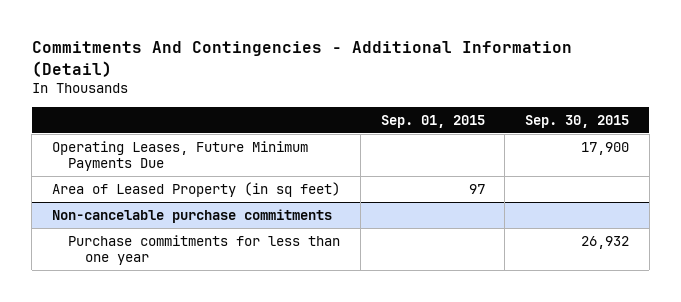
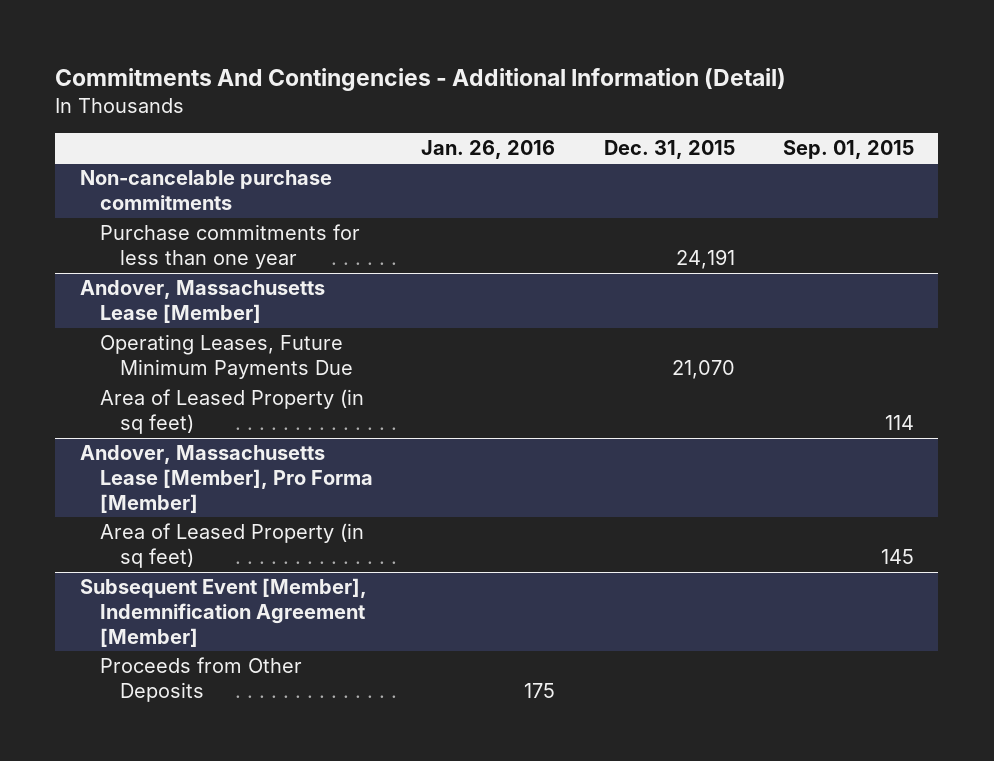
- | Sep. 01, 2015 | Sep. 30, 2015
+ | Jan. 26, 2016 | Dec. 31, 2015 | Sep. 01, 2015
- Operating Leases, Future Minimum Payments Due | | 17,900
- Area of Leased Property (in sq feet) | 97 |
+ Andover, Massachusetts Lease [Member]
+ Operating Leases, Future Minimum Payments Due | | 21,070 |
+ Area of Leased Property (in sq feet) | | | 114
+ Andover, Massachusetts Lease [Member], Pro Forma [Member]
+ Area of Leased Property (in sq feet) | | | 145
+ Subsequent Event [Member], Indemnification Agreement [Member]
+ Proceeds from Other Deposits | 175 | |

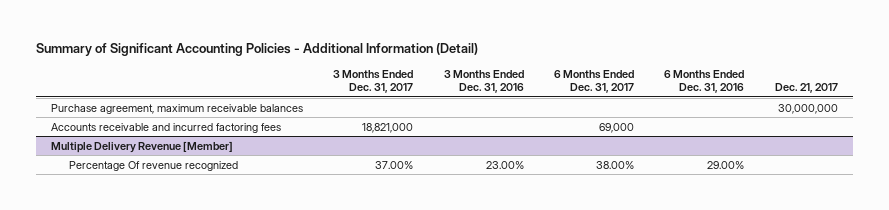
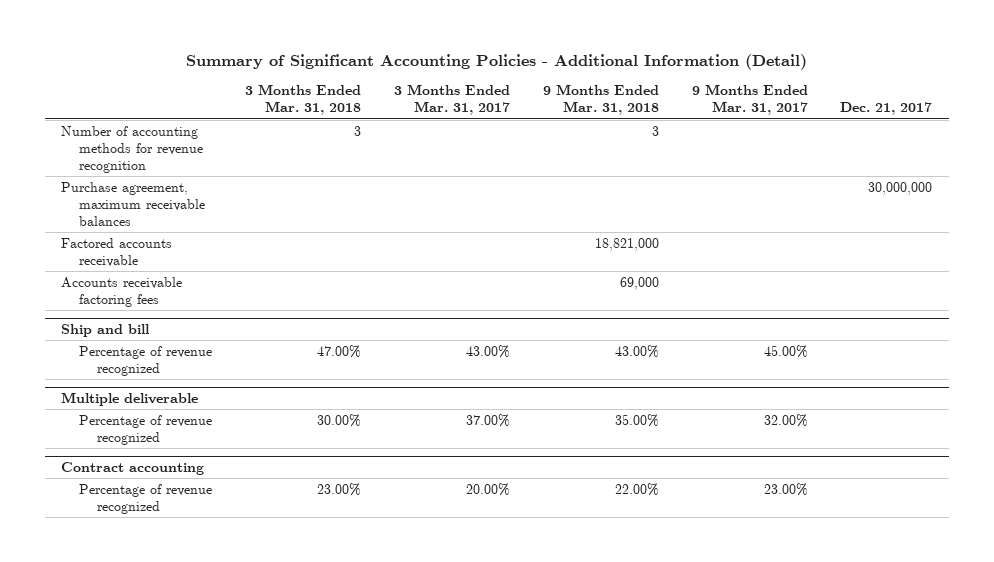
- | 3 Months Ended Dec. 31, 2017 | 3 Months Ended Dec. 31, 2016 | 6 Months Ended Dec. 31, 2017 | 6 Months Ended Dec. 31, 2016 | Dec. 21, 2017
+ | 3 Months Ended Mar. 31, 2018 | 3 Months Ended Mar. 31, 2017 | 9 Months Ended Mar. 31, 2018 | 9 Months Ended Mar. 31, 2017 | Dec. 21, 2017
+ Number of accounting methods for revenue recognition | 3 | | 3 | |
- Accounts receivable and incurred factoring fees | 18,821,000 | | 69,000 | |
- Multiple Delivery Revenue [Member]
- Percentage Of revenue recognized | 37.00% | 23.00% | 38.00% | 29.00% |
+ Factored accounts receivable | | | 18,821,000 | |
+ Accounts receivable factoring fees | | | 69,000 | |
+ Ship and bill
+ Percentage of revenue recognized | 47.00% | 43.00% | 43.00% | 45.00% |
+ Multiple deliverable
+ Percentage of revenue recognized | 30.00% | 37.00% | 35.00% | 32.00% |
+ Contract accounting
+ Percentage of revenue recognized | 23.00% | 20.00% | 22.00% | 23.00% |

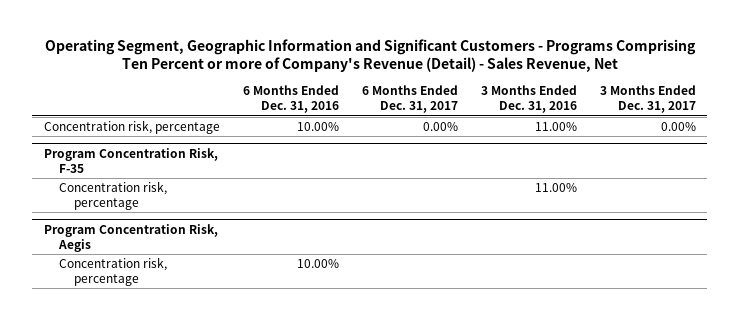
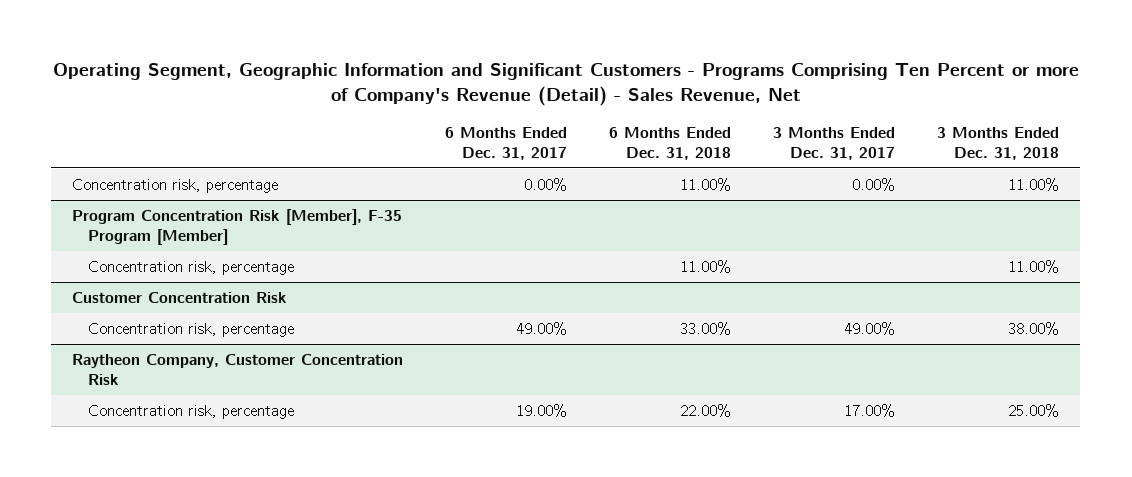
- | 6 Months Ended Dec. 31, 2016 | 6 Months Ended Dec. 31, 2017 | 3 Months Ended Dec. 31, 2016 | 3 Months Ended Dec. 31, 2017
+ | 6 Months Ended Dec. 31, 2017 | 6 Months Ended Dec. 31, 2018 | 3 Months Ended Dec. 31, 2017 | 3 Months Ended Dec. 31, 2018
- Program Concentration Risk, F-35
+ Program Concentration Risk [Member], F-35 Program [Member]
- Program Concentration Risk, Aegis
- Concentration risk, percentage | 10.00% | | |
+ Customer Concentration Risk
+ Concentration risk, percentage | 49.00% | 33.00% | 49.00% | 38.00%
+ Raytheon Company, Customer Concentration Risk
+ Concentration risk, percentage | 19.00% | 22.00% | 17.00% | 25.00%

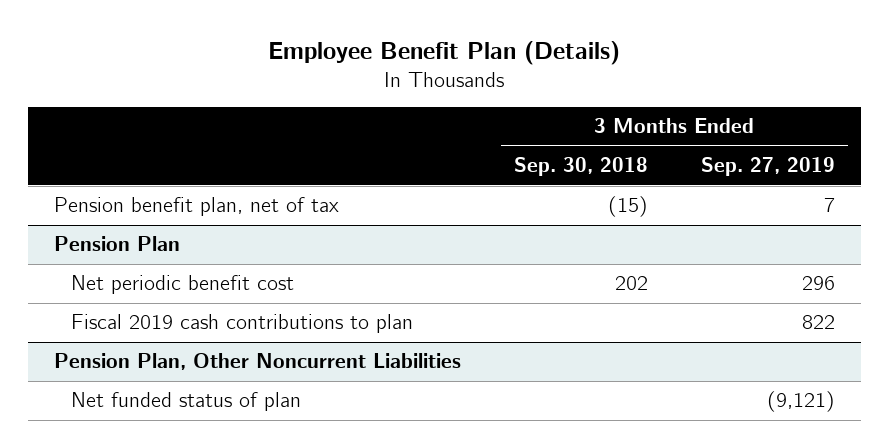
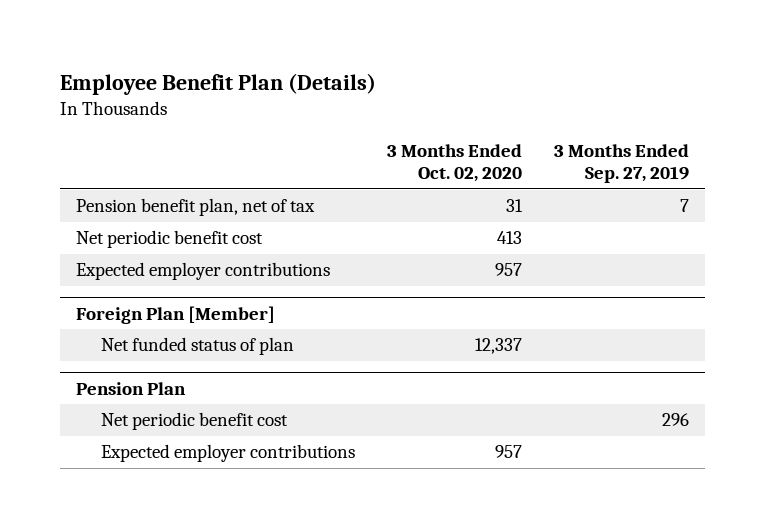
- | 3 Months Ended Sep. 30, 2018 | 3 Months Ended Sep. 27, 2019
+ | 3 Months Ended Oct. 02, 2020 | 3 Months Ended Sep. 27, 2019
+ Net periodic benefit cost | 413 |
+ Expected employer contributions | 957 |
+ Foreign Plan [Member]
+ Net funded status of plan | 12,337 |
@ Pension Plan
- Fiscal 2019 cash contributions to plan | | 822
- Pension Plan, Other Noncurrent Liabilities
- Net funded status of plan | | (9,121)
@ Pension Plan
+ Expected employer contributions | 957 |

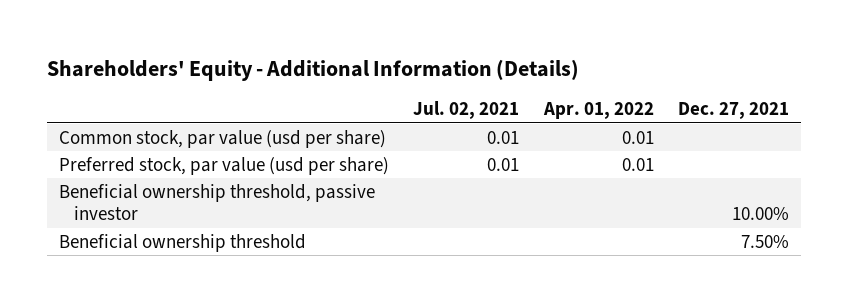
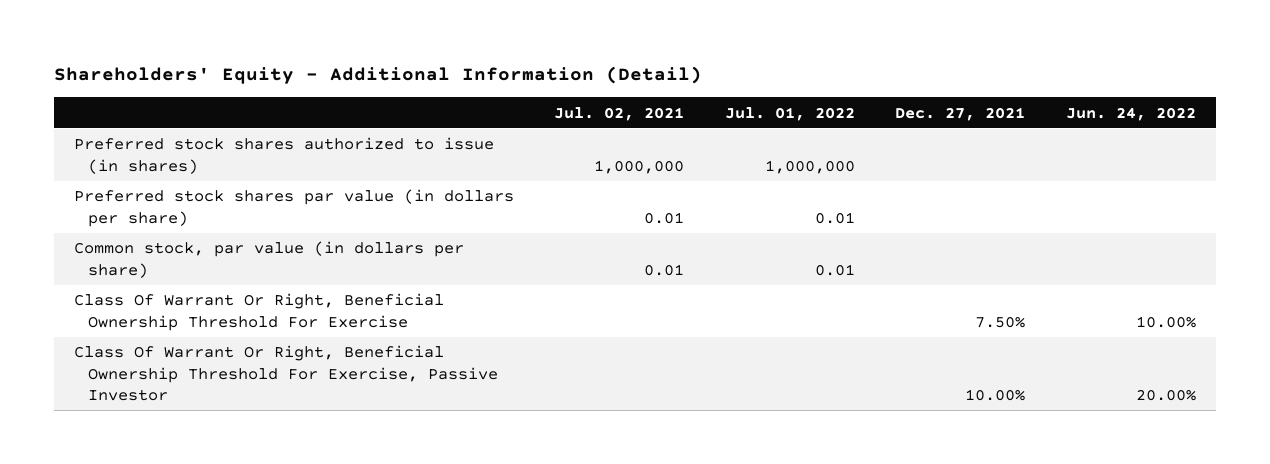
- Shareholders' Equity - Additional Information (Details)
+ Shareholders' Equity - Additional Information (Detail)
- | Jul. 02, 2021 | Apr. 01, 2022 | Dec. 27, 2021
+ | Jul. 02, 2021 | Jul. 01, 2022 | Dec. 27, 2021 | Jun. 24, 2022
- Common stock, par value (usd per share) | 0.01 | 0.01 |
- Preferred stock, par value (usd per share) | 0.01 | 0.01 |
- Beneficial ownership threshold, passive investor | | | 10.00%
- Beneficial ownership threshold | | | 7.50%
+ Preferred stock shares authorized to issue (in shares) | 1,000,000 | 1,000,000 | |
+ Preferred stock shares par value (in dollars per share) | 0.01 | 0.01 | |
+ Common stock, par value (in dollars per share) | 0.01 | 0.01 | |
+ Class Of Warrant Or Right, Beneficial Ownership Threshold For Exercise | | | 7.50% | 10.00%
+ Class Of Warrant Or Right, Beneficial Ownership Threshold For Exercise, Passive Investor | | | 10.00% | 20.00%

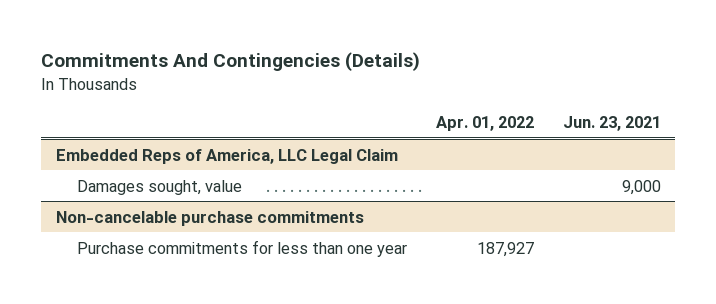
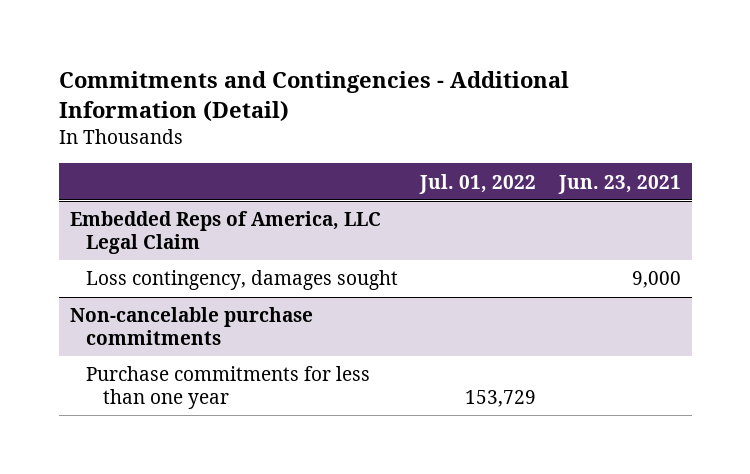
- Commitments And Contingencies (Details)
+ Commitments and Contingencies - Additional Information (Detail)
- | Apr. 01, 2022 | Jun. 23, 2021
+ | Jul. 01, 2022 | Jun. 23, 2021
@ Embedded Reps of America, LLC Legal Claim
- Damages sought, value | | 9,000
+ Loss contingency, damages sought | | 9,000

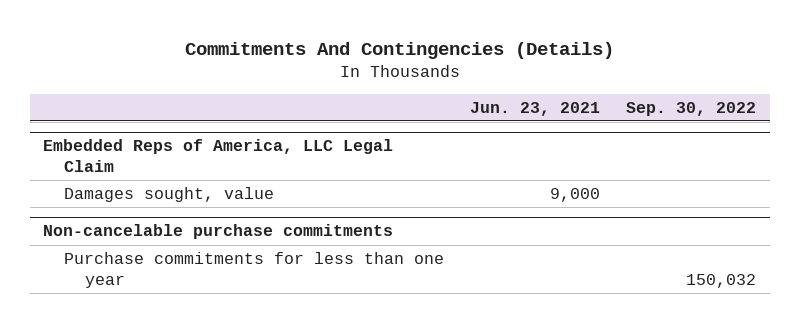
- Commitments and Contingencies - Additional Information (Detail)
+ Commitments And Contingencies (Details)
- | Jul. 01, 2022 | Jun. 23, 2021
+ | Jun. 23, 2021 | Sep. 30, 2022
@ Embedded Reps of America, LLC Legal Claim
- Loss contingency, damages sought | | 9,000
+ Damages sought, value | 9,000 |

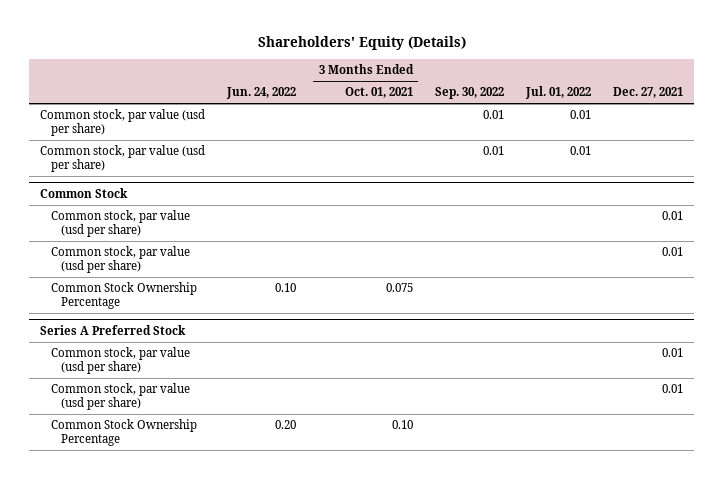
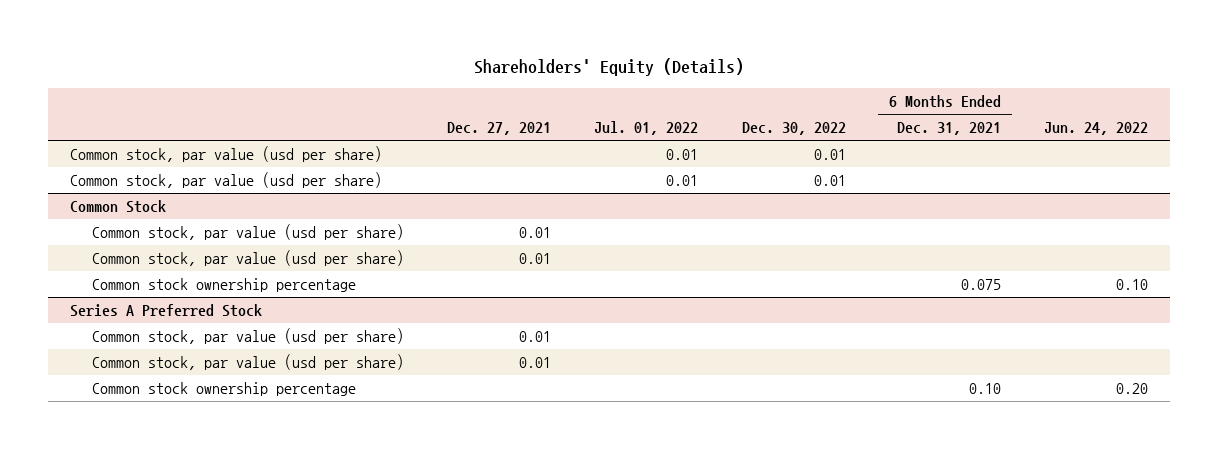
- | Jun. 24, 2022 | 3 Months Ended Oct. 01, 2021 | Sep. 30, 2022 | Jul. 01, 2022 | Dec. 27, 2021
+ | Dec. 27, 2021 | Jul. 01, 2022 | Dec. 30, 2022 | 6 Months Ended Dec. 31, 2021 | Jun. 24, 2022
@ Common Stock
- Common Stock Ownership Percentage | 0.10 | 0.075 | | |
+ Common stock ownership percentage | | | | 0.075 | 0.10
@ Series A Preferred Stock
- Common Stock Ownership Percentage | 0.20 | 0.10 | | |
+ Common stock ownership percentage | | | | 0.10 | 0.20

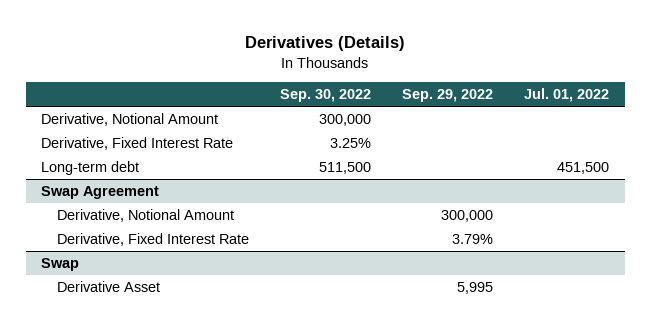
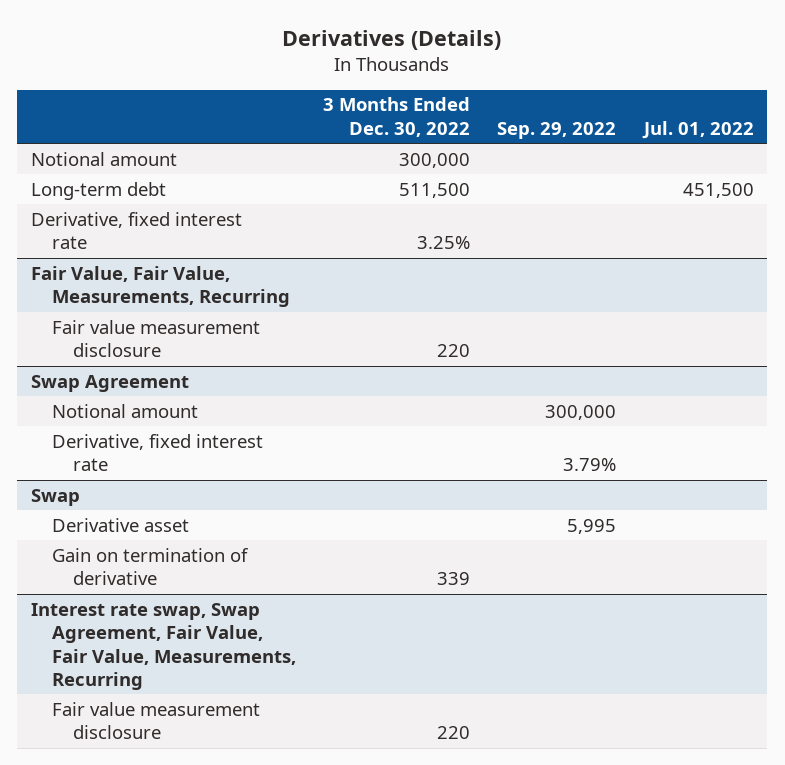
- | Sep. 30, 2022 | Sep. 29, 2022 | Jul. 01, 2022
+ | 3 Months Ended Dec. 30, 2022 | Sep. 29, 2022 | Jul. 01, 2022
- Derivative, Notional Amount | 300,000 | |
- Derivative, Fixed Interest Rate | 3.25% | |
+ Notional amount | 300,000 | |
+ Derivative, fixed interest rate | 3.25% | |
+ Fair Value, Fair Value, Measurements, Recurring
+ Fair value measurement disclosure | 220 | |
@ Swap Agreement
- Derivative, Notional Amount | | 300,000 |
- Derivative, Fixed Interest Rate | | 3.79% |
+ Notional amount | | 300,000 |
+ Derivative, fixed interest rate | | 3.79% |
@ Swap
- Derivative Asset | | 5,995 |
+ Derivative asset | | 5,995 |
+ Gain on termination of derivative | 339 | |
+ Interest rate swap, Swap Agreement, Fair Value, Fair Value, Measurements, Recurring
+ Fair value measurement disclosure | 220 | |

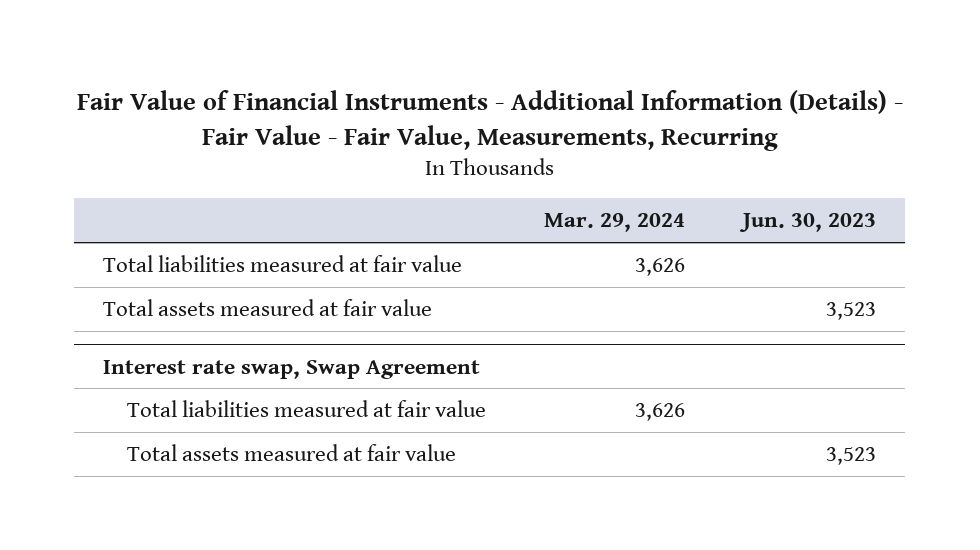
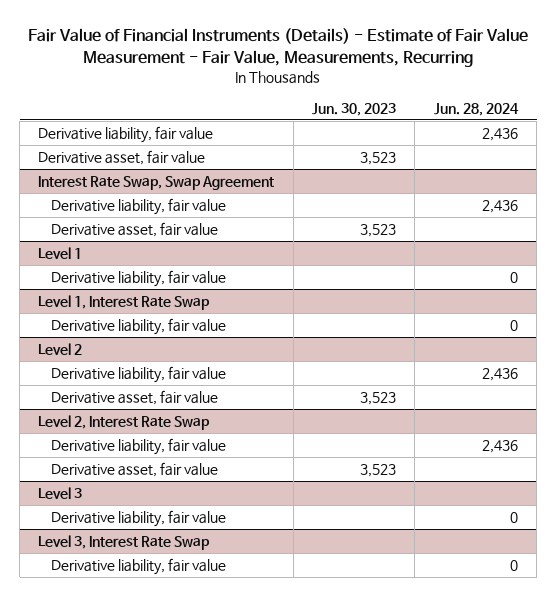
- Fair Value of Financial Instruments - Additional Information (Details) - Fair Value - Fair Value, Measurements, Recurring
+ Fair Value of Financial Instruments (Details) - Estimate of Fair Value Measurement - Fair Value, Measurements, Recurring
- | Mar. 29, 2024 | Jun. 30, 2023
+ | Jun. 30, 2023 | Jun. 28, 2024
- Total liabilities measured at fair value | 3,626 |
- Total assets measured at fair value | | 3,523
- Interest rate swap, Swap Agreement
- Total liabilities measured at fair value | 3,626 |
- Total assets measured at fair value | | 3,523
+ Derivative liability, fair value | | 2,436
+ Derivative asset, fair value | 3,523 |
+ Interest Rate Swap, Swap Agreement
+ Derivative liability, fair value | | 2,436
+ Derivative asset, fair value | 3,523 |
+ Level 1
+ Derivative liability, fair value | | 0
+ Level 1, Interest Rate Swap
+ Derivative liability, fair value | | 0
+ Level 2
+ Derivative liability, fair value | | 2,436
+ Derivative asset, fair value | 3,523 |
+ Level 2, Interest Rate Swap
+ Derivative liability, fair value | | 2,436
+ Derivative asset, fair value | 3,523 |
+ Level 3
+ Derivative liability, fair value | | 0
+ Level 3, Interest Rate Swap
+ Derivative liability, fair value | | 0

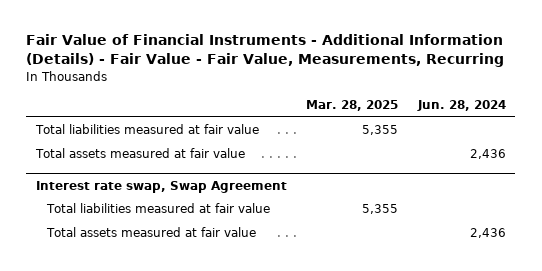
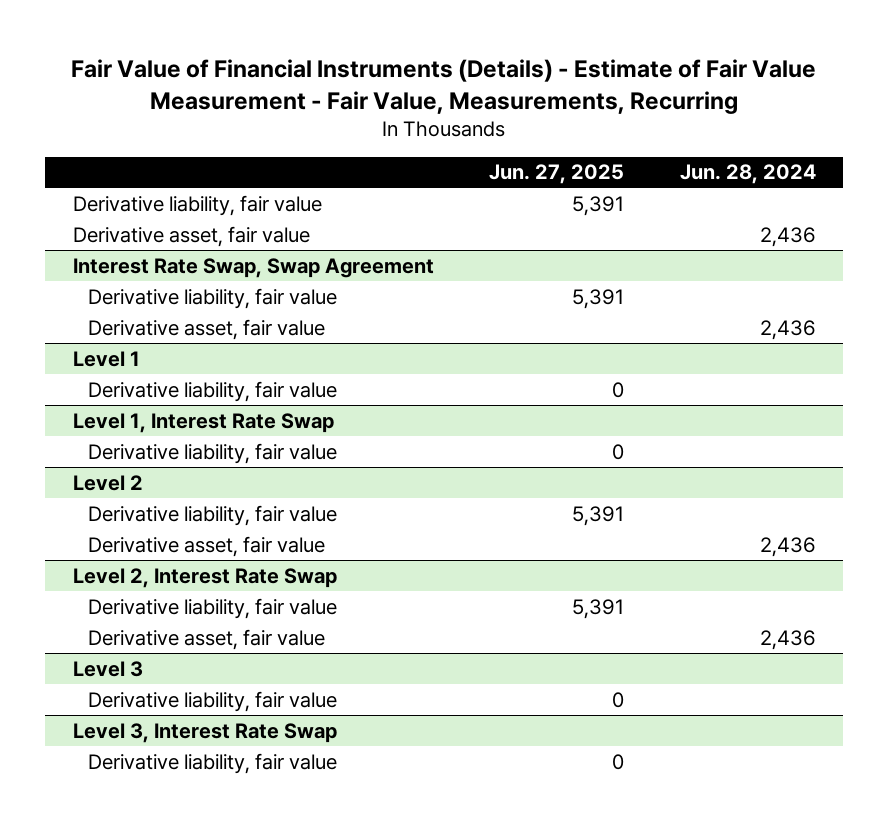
- Fair Value of Financial Instruments - Additional Information (Details) - Fair Value - Fair Value, Measurements, Recurring
+ Fair Value of Financial Instruments (Details) - Estimate of Fair Value Measurement - Fair Value, Measurements, Recurring
- | Mar. 28, 2025 | Jun. 28, 2024
+ | Jun. 27, 2025 | Jun. 28, 2024
- Total liabilities measured at fair value | 5,355 |
- Total assets measured at fair value | | 2,436
- Interest rate swap, Swap Agreement
- Total liabilities measured at fair value | 5,355 |
- Total assets measured at fair value | | 2,436
+ Derivative liability, fair value | 5,391 |
+ Derivative asset, fair value | | 2,436
+ Interest Rate Swap, Swap Agreement
+ Derivative liability, fair value | 5,391 |
+ Derivative asset, fair value | | 2,436
+ Level 1
+ Derivative liability, fair value | 0 |
+ Level 1, Interest Rate Swap
+ Derivative liability, fair value | 0 |
+ Level 2
+ Derivative liability, fair value | 5,391 |
+ Derivative asset, fair value | | 2,436
+ Level 2, Interest Rate Swap
+ Derivative liability, fair value | 5,391 |
+ Derivative asset, fair value | | 2,436
+ Level 3
+ Derivative liability, fair value | 0 |
+ Level 3, Interest Rate Swap
+ Derivative liability, fair value | 0 |

